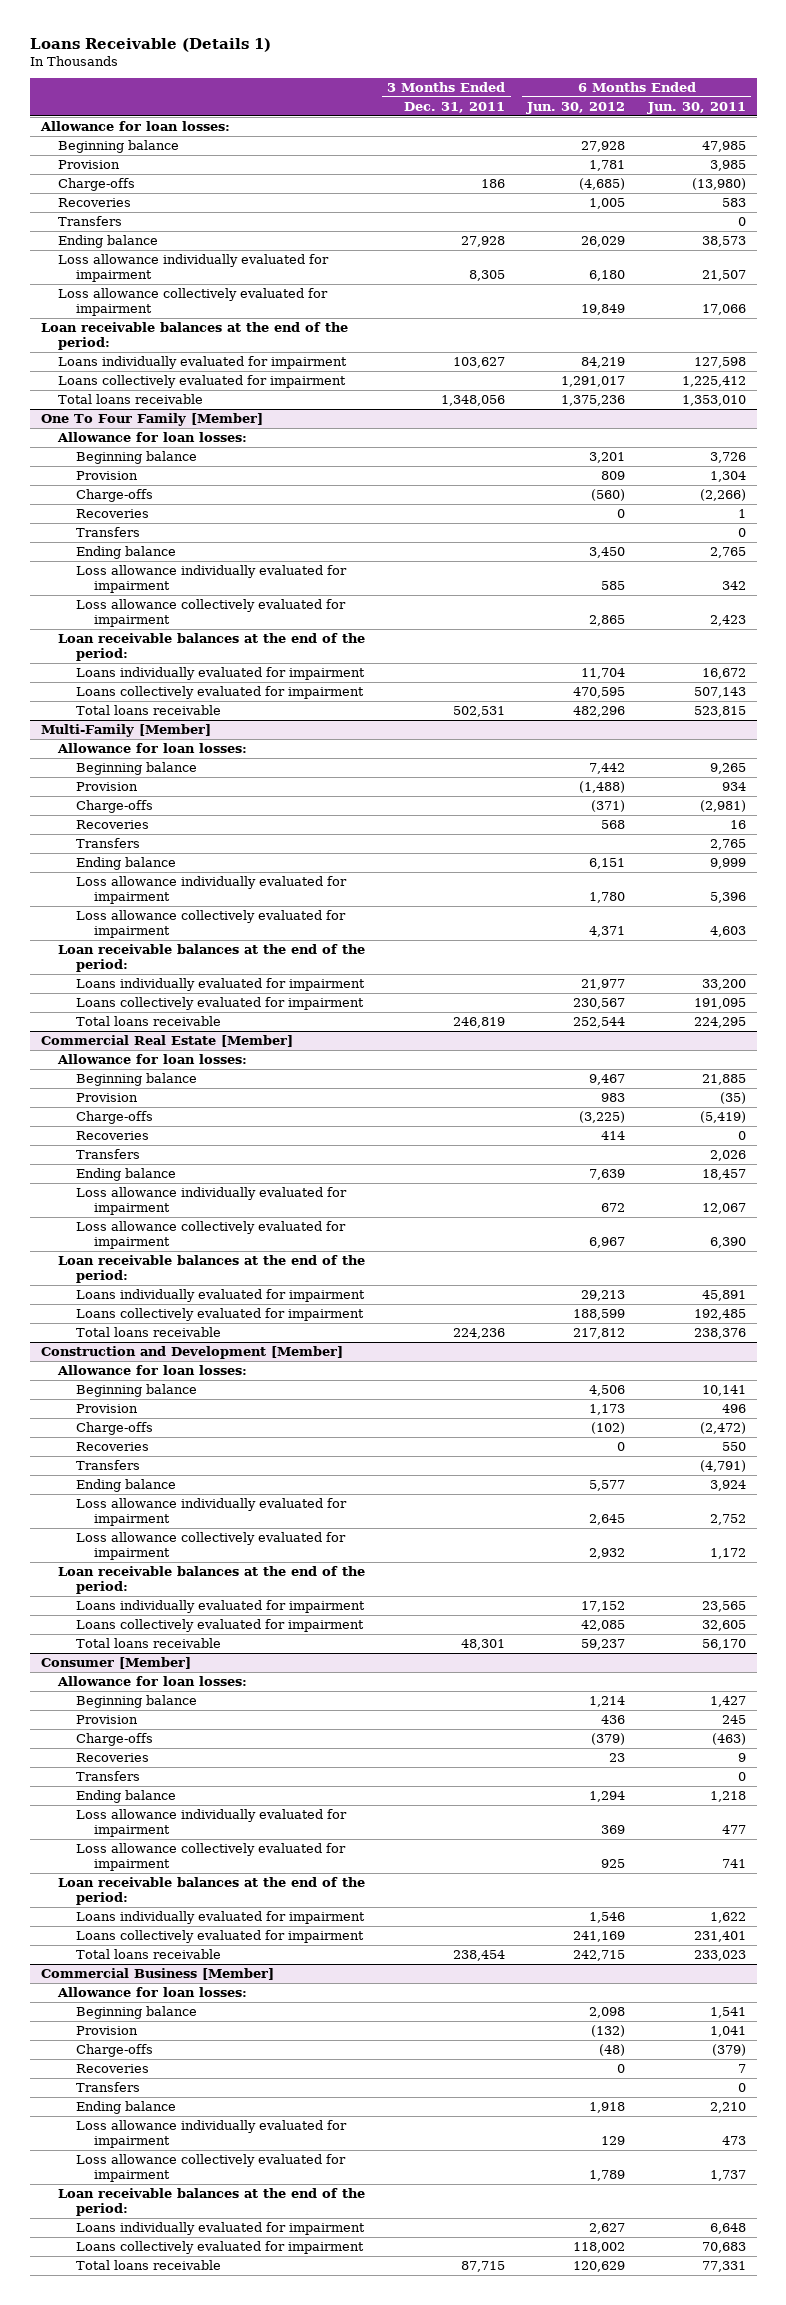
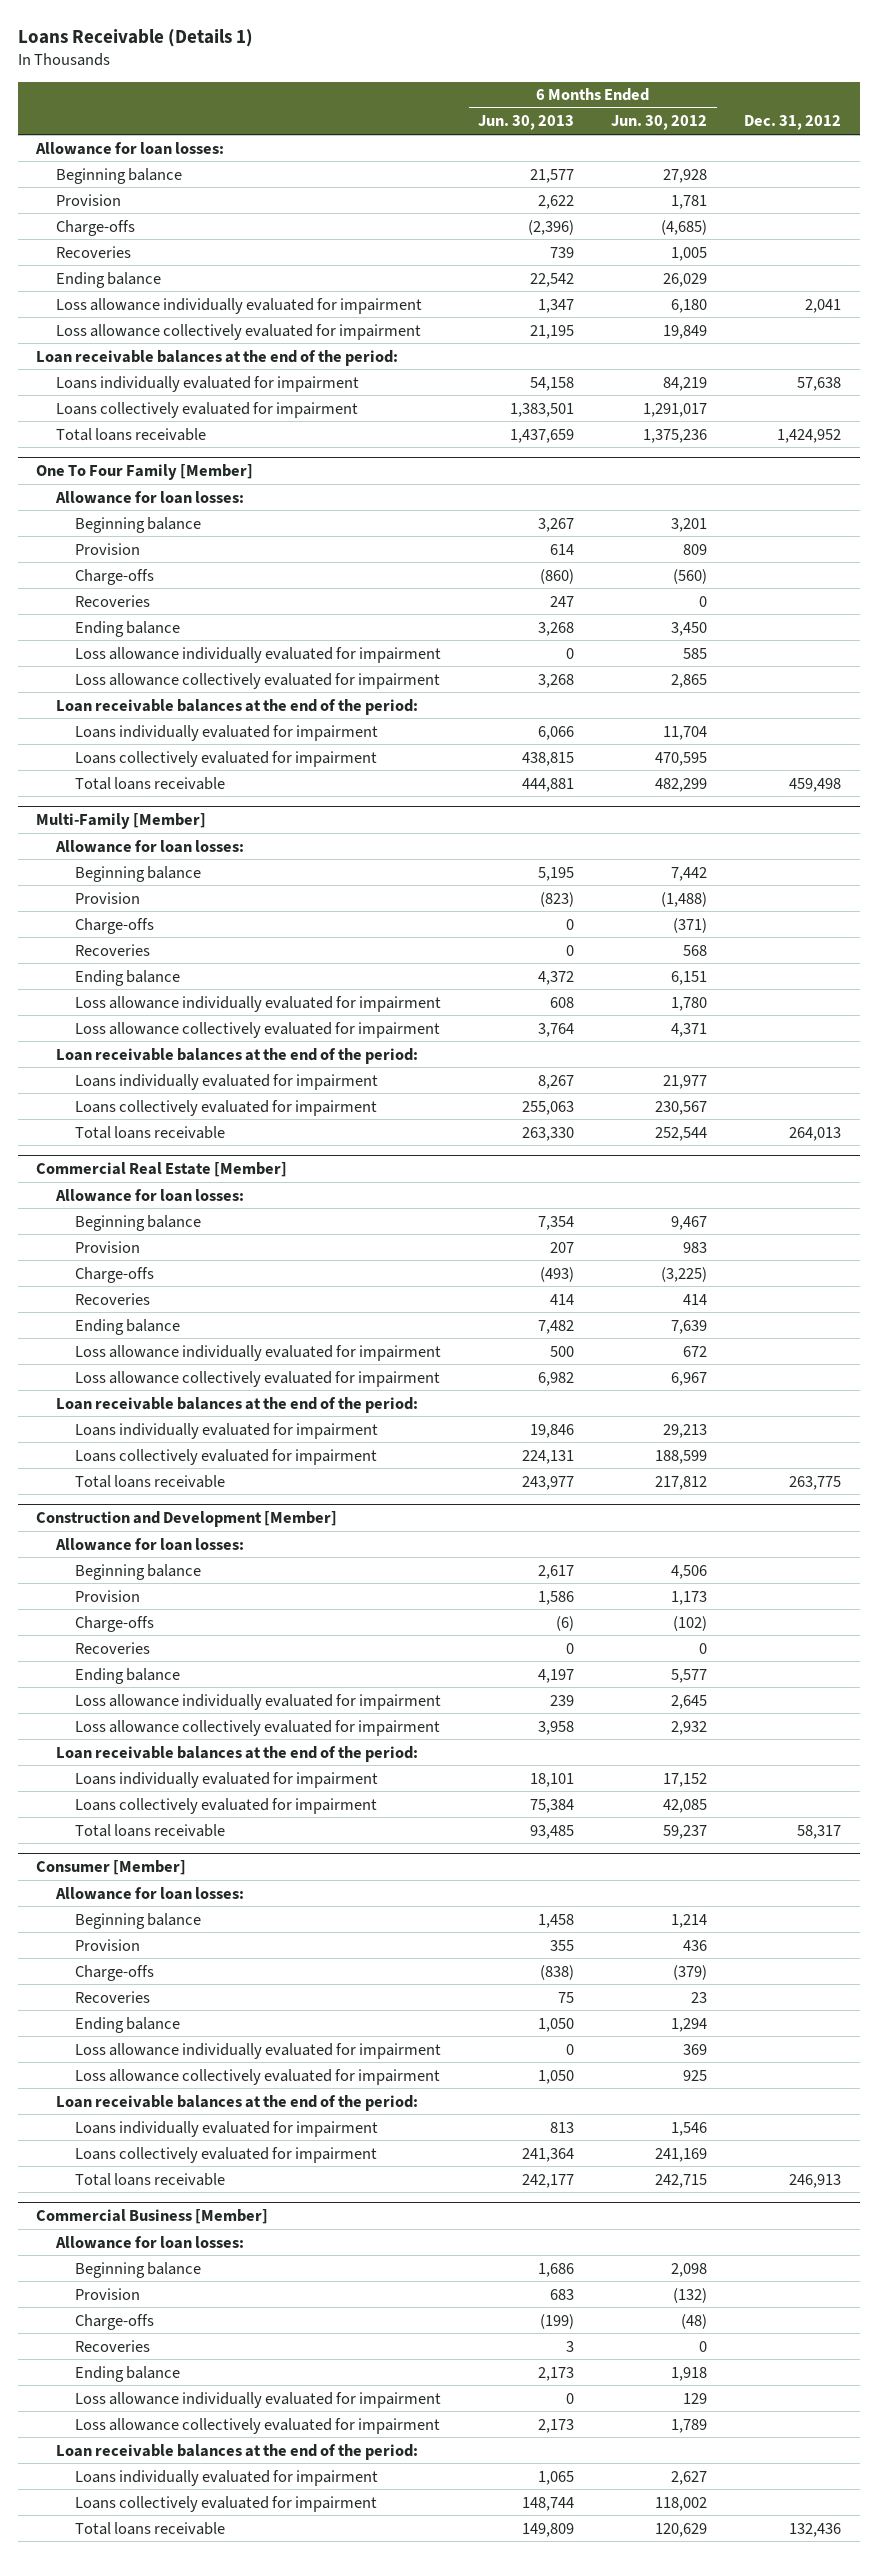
- | 3 Months Ended Dec. 31, 2011 | 6 Months Ended Jun. 30, 2012 | 6 Months Ended Jun. 30, 2011
+ | 6 Months Ended Jun. 30, 2013 | 6 Months Ended Jun. 30, 2012 | Dec. 31, 2012
- Transfers | | | 0
@ One To Four Family [Member]
- Transfers | | | 0
- Total loans receivable | 502,531 | 482,296 | 523,815
+ Total loans receivable | 444,881 | 482,299 | 459,498
@ Multi-Family [Member]
- Transfers | | | 2,765
@ Commercial Real Estate [Member]
- Transfers | | | 2,026
@ Construction and Development [Member]
- Transfers | | | (4,791)
@ Consumer [Member]
- Transfers | | | 0
@ Commercial Business [Member]
- Transfers | | | 0

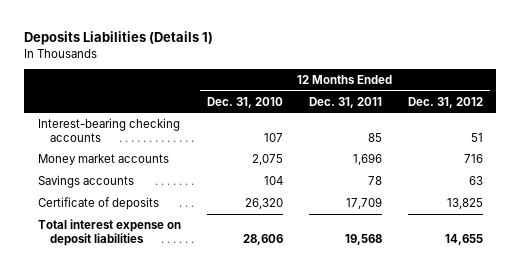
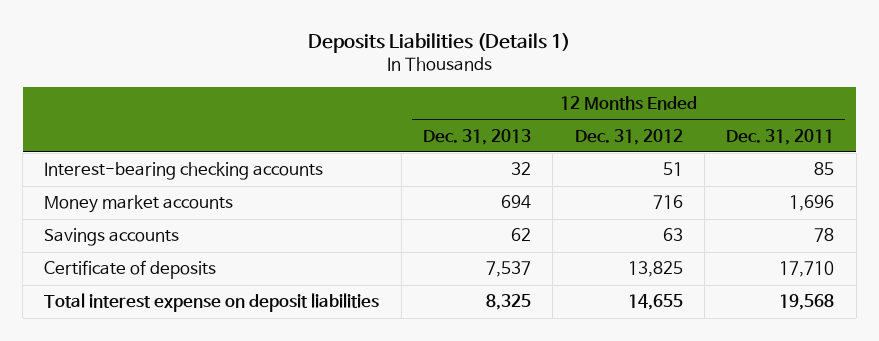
- | 12 Months Ended Dec. 31, 2010 | 12 Months Ended Dec. 31, 2011 | 12 Months Ended Dec. 31, 2012
+ | 12 Months Ended Dec. 31, 2013 | 12 Months Ended Dec. 31, 2012 | 12 Months Ended Dec. 31, 2011
- Certificate of deposits | 26,320 | 17,709 | 13,825
+ Certificate of deposits | 7,537 | 13,825 | 17,710

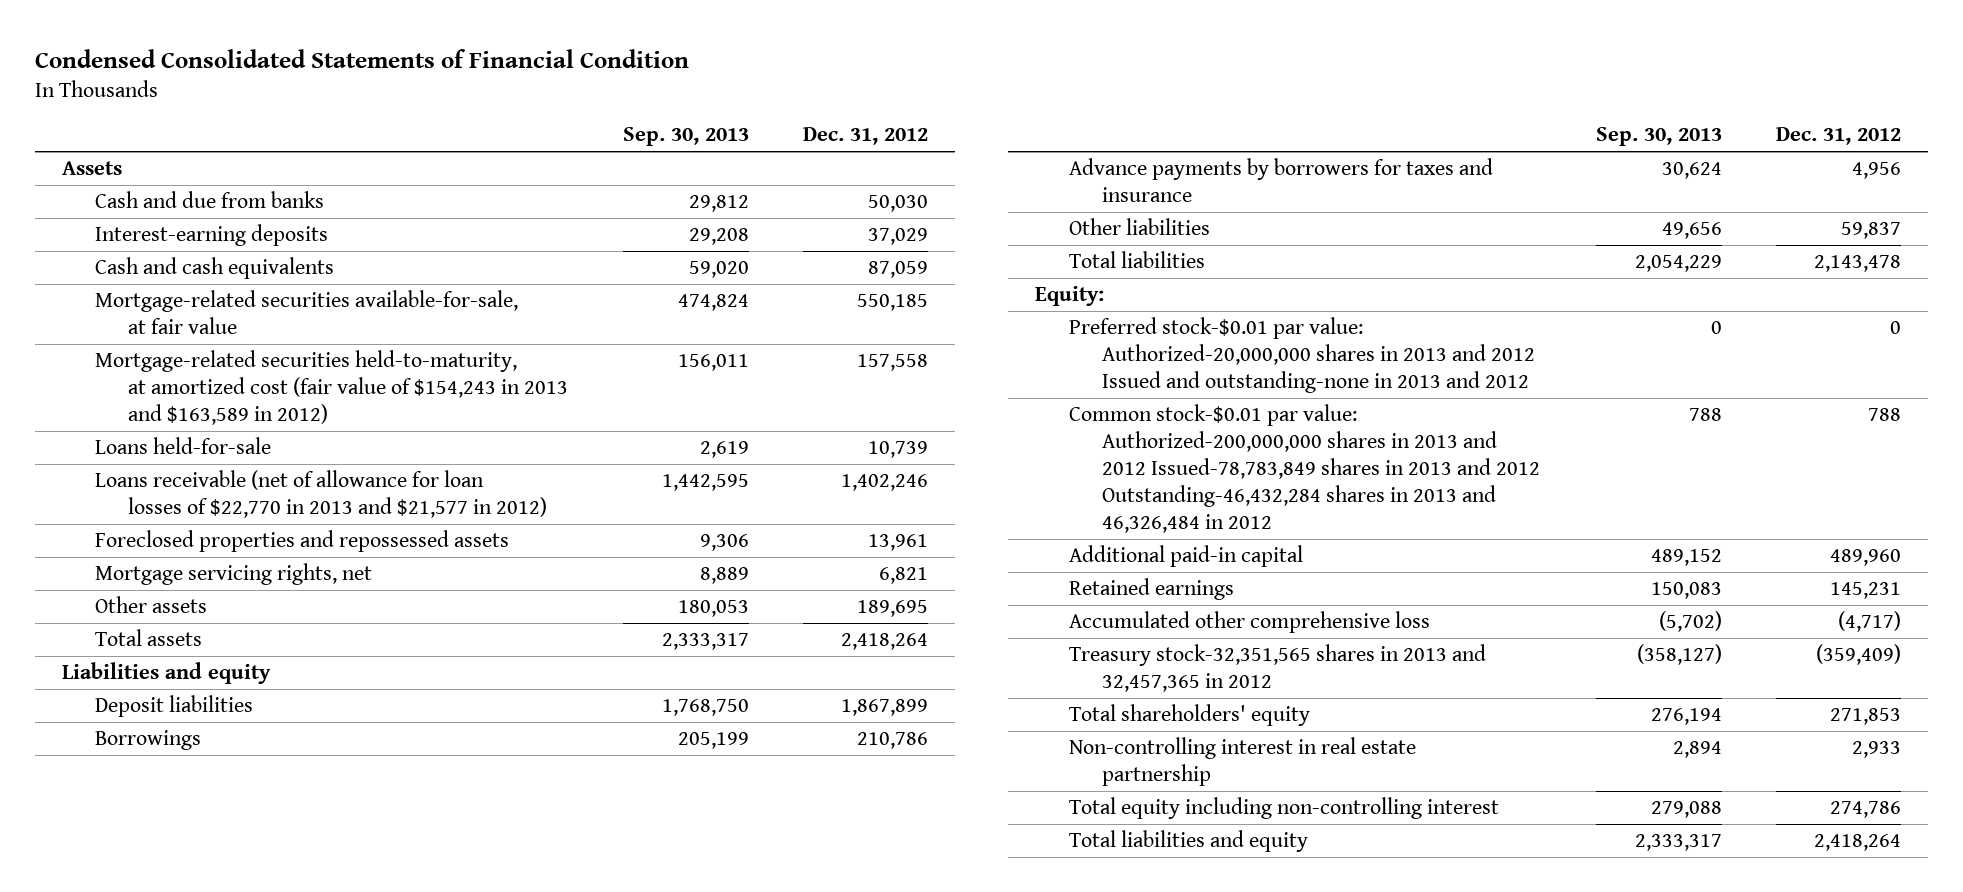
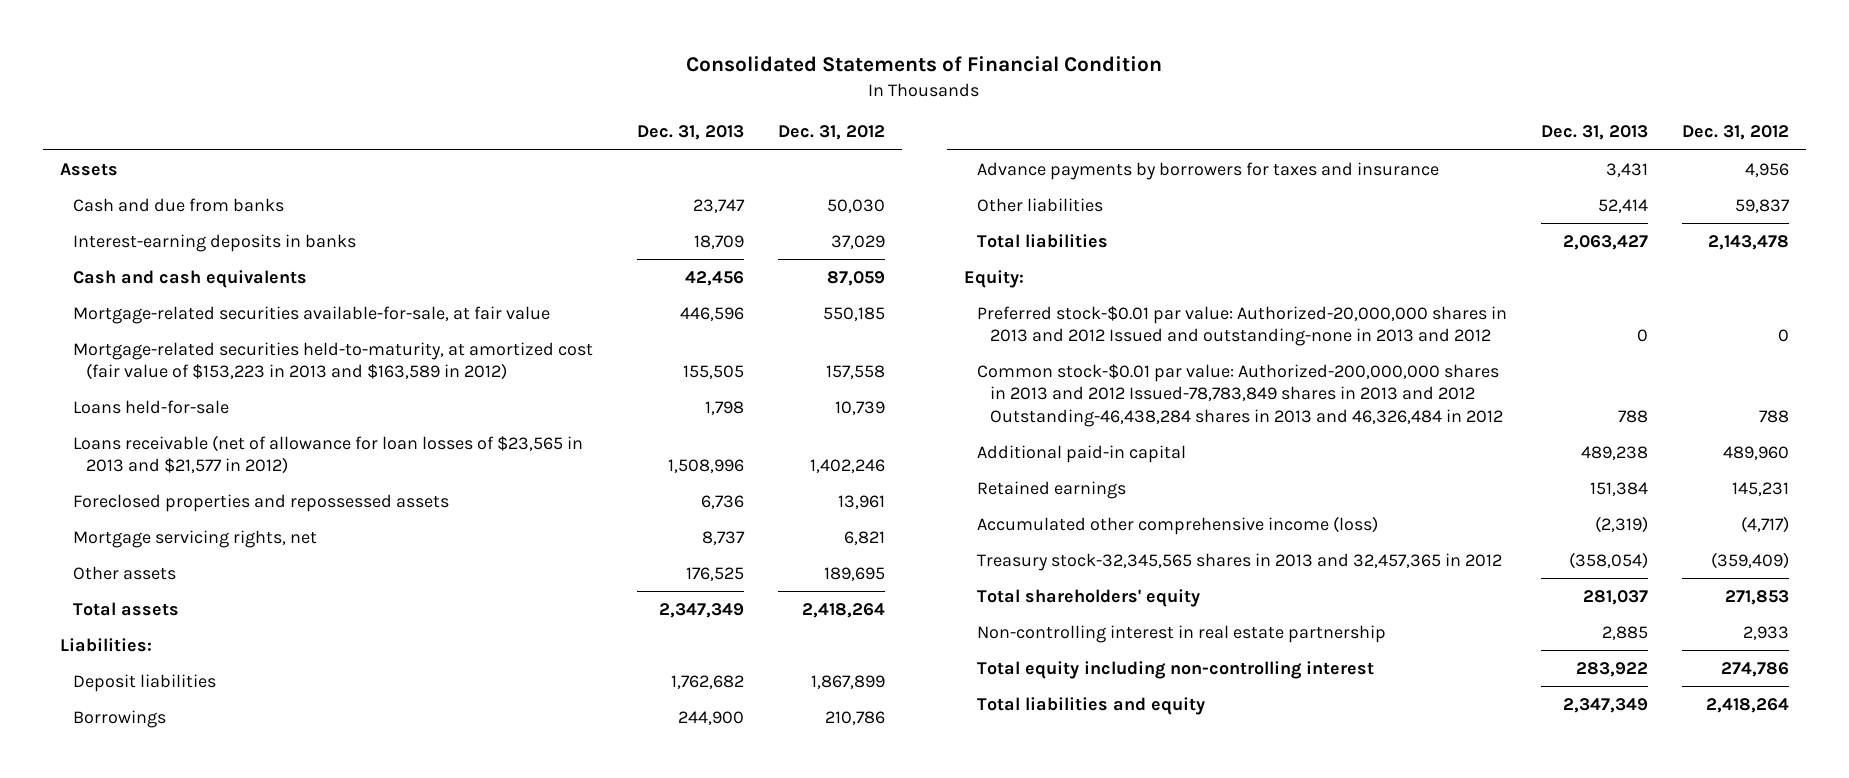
- Condensed Consolidated Statements of Financial Condition
+ Consolidated Statements of Financial Condition
- | Sep. 30, 2013 | Dec. 31, 2012
+ | Dec. 31, 2013 | Dec. 31, 2012
- Interest-earning deposits | 29,208 | 37,029
+ Interest-earning deposits in banks | 18,709 | 37,029
- Mortgage-related securities held-to-maturity, at amortized cost (fair value of $154,243 in 2013 and $163,589 in 2012) | 156,011 | 157,558
+ Mortgage-related securities held-to-maturity, at amortized cost (fair value of $153,223 in 2013 and $163,589 in 2012) | 155,505 | 157,558
- Loans receivable (net of allowance for loan losses of $22,770 in 2013 and $21,577 in 2012) | 1,442,595 | 1,402,246
+ Loans receivable (net of allowance for loan losses of $23,565 in 2013 and $21,577 in 2012) | 1,508,996 | 1,402,246
- Liabilities and equity
+ Liabilities:
- Common stock-$0.01 par value: Authorized-200,000,000 shares in 2013 and 2012 Issued-78,783,849 shares in 2013 and 2012 Outstanding-46,432,284 shares in 2013 and 46,326,484 in 2012 | 788 | 788
+ Common stock-$0.01 par value: Authorized-200,000,000 shares in 2013 and 2012 Issued-78,783,849 shares in 2013 and 2012 Outstanding-46,438,284 shares in 2013 and 46,326,484 in 2012 | 788 | 788
- Accumulated other comprehensive loss | (5,702) | (4,717)
- Treasury stock-32,351,565 shares in 2013 and 32,457,365 in 2012 | (358,127) | (359,409)
+ Accumulated other comprehensive income (loss) | (2,319) | (4,717)
+ Treasury stock-32,345,565 shares in 2013 and 32,457,365 in 2012 | (358,054) | (359,409)

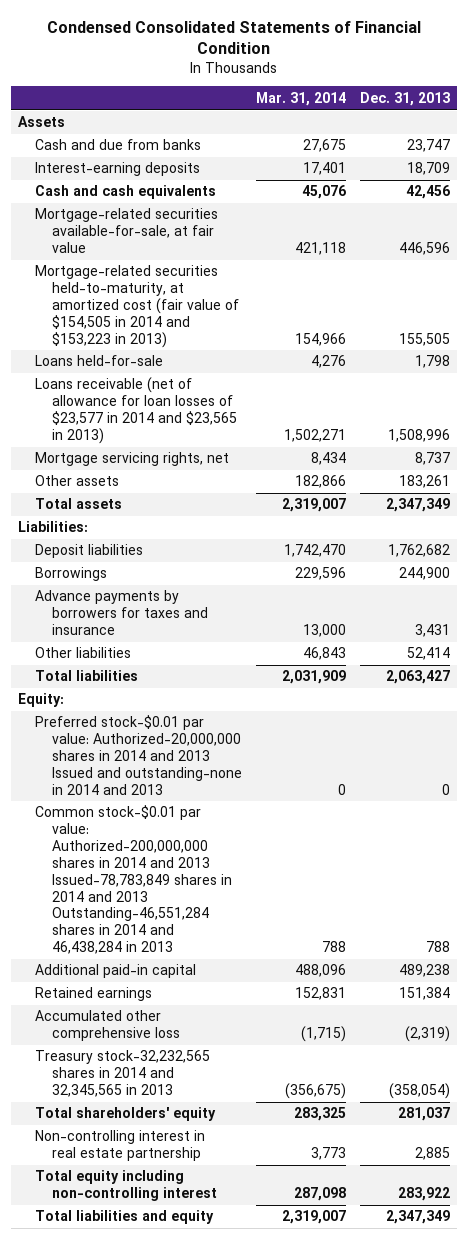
- Consolidated Statements of Financial Condition
+ Condensed Consolidated Statements of Financial Condition
- | Dec. 31, 2013 | Dec. 31, 2012
+ | Mar. 31, 2014 | Dec. 31, 2013
- Interest-earning deposits in banks | 18,709 | 37,029
+ Interest-earning deposits | 17,401 | 18,709
- Mortgage-related securities held-to-maturity, at amortized cost (fair value of $153,223 in 2013 and $163,589 in 2012) | 155,505 | 157,558
+ Mortgage-related securities held-to-maturity, at amortized cost (fair value of $154,505 in 2014 and $153,223 in 2013) | 154,966 | 155,505
- Loans receivable (net of allowance for loan losses of $23,565 in 2013 and $21,577 in 2012) | 1,508,996 | 1,402,246
- Foreclosed properties and repossessed assets | 6,736 | 13,961
+ Loans receivable (net of allowance for loan losses of $23,577 in 2014 and $23,565 in 2013) | 1,502,271 | 1,508,996
- Other assets | 176,525 | 189,695
+ Other assets | 182,866 | 183,261
- Preferred stock-$0.01 par value: Authorized-20,000,000 shares in 2013 and 2012 Issued and outstanding-none in 2013 and 2012 | 0 | 0
- Common stock-$0.01 par value: Authorized-200,000,000 shares in 2013 and 2012 Issued-78,783,849 shares in 2013 and 2012 Outstanding-46,438,284 shares in 2013 and 46,326,484 in 2012 | 788 | 788
+ Preferred stock-$0.01 par value: Authorized-20,000,000 shares in 2014 and 2013 Issued and outstanding-none in 2014 and 2013 | 0 | 0
+ Common stock-$0.01 par value: Authorized-200,000,000 shares in 2014 and 2013 Issued-78,783,849 shares in 2014 and 2013 Outstanding-46,551,284 shares in 2014 and 46,438,284 in 2013 | 788 | 788
- Accumulated other comprehensive income (loss) | (2,319) | (4,717)
- Treasury stock-32,345,565 shares in 2013 and 32,457,365 in 2012 | (358,054) | (359,409)
+ Accumulated other comprehensive loss | (1,715) | (2,319)
+ Treasury stock-32,232,565 shares in 2014 and 32,345,565 in 2013 | (356,675) | (358,054)

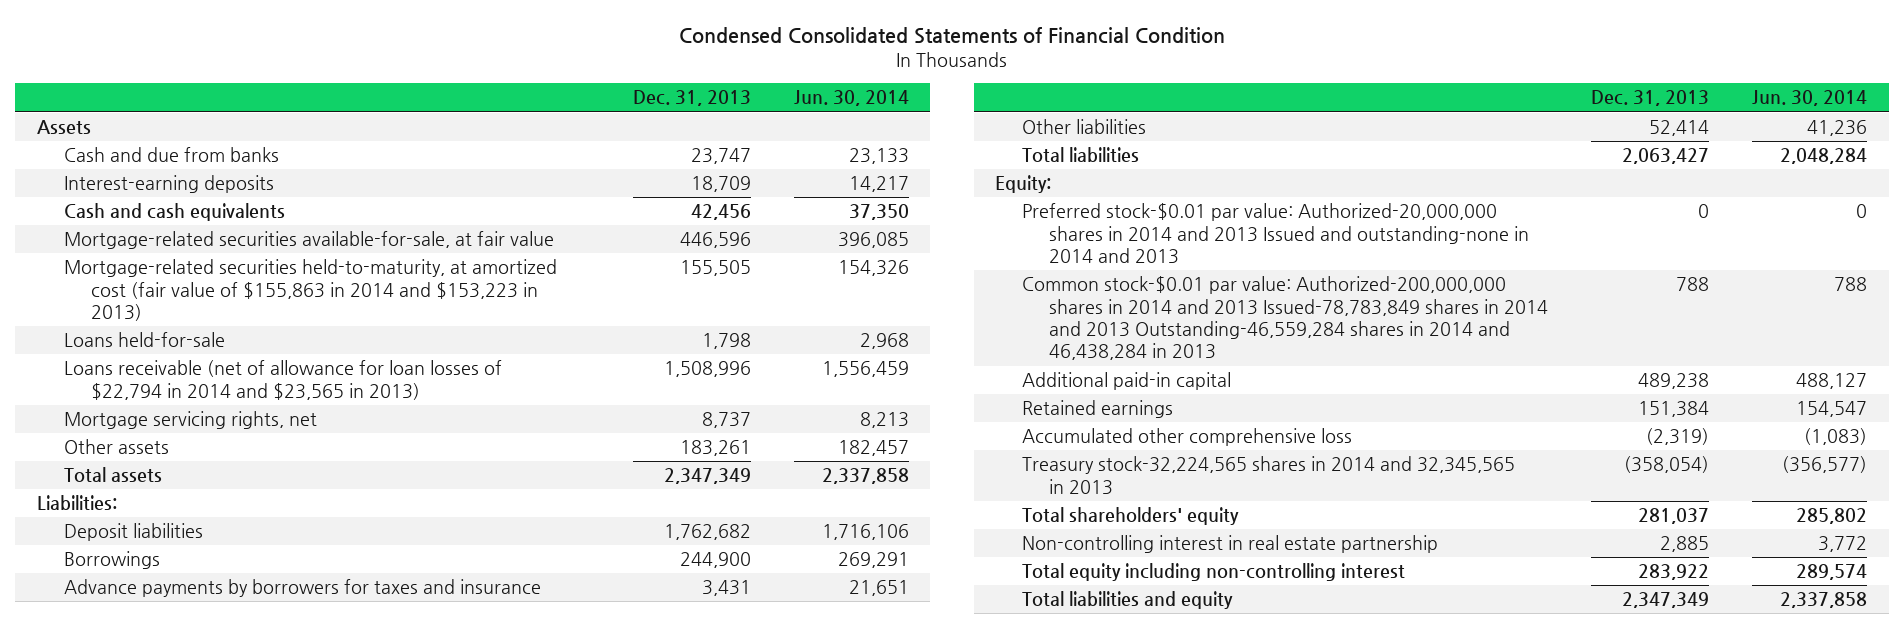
- | Mar. 31, 2014 | Dec. 31, 2013
+ | Dec. 31, 2013 | Jun. 30, 2014
- Mortgage-related securities held-to-maturity, at amortized cost (fair value of $154,505 in 2014 and $153,223 in 2013) | 154,966 | 155,505
+ Mortgage-related securities held-to-maturity, at amortized cost (fair value of $155,863 in 2014 and $153,223 in 2013) | 155,505 | 154,326
- Loans receivable (net of allowance for loan losses of $23,577 in 2014 and $23,565 in 2013) | 1,502,271 | 1,508,996
+ Loans receivable (net of allowance for loan losses of $22,794 in 2014 and $23,565 in 2013) | 1,508,996 | 1,556,459
- Common stock-$0.01 par value: Authorized-200,000,000 shares in 2014 and 2013 Issued-78,783,849 shares in 2014 and 2013 Outstanding-46,551,284 shares in 2014 and 46,438,284 in 2013 | 788 | 788
+ Common stock-$0.01 par value: Authorized-200,000,000 shares in 2014 and 2013 Issued-78,783,849 shares in 2014 and 2013 Outstanding-46,559,284 shares in 2014 and 46,438,284 in 2013 | 788 | 788
- Treasury stock-32,232,565 shares in 2014 and 32,345,565 in 2013 | (356,675) | (358,054)
+ Treasury stock-32,224,565 shares in 2014 and 32,345,565 in 2013 | (358,054) | (356,577)

